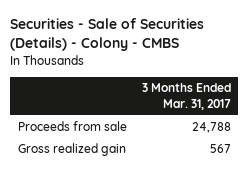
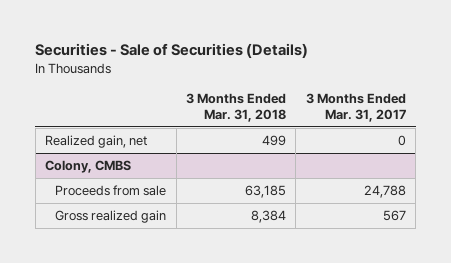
- Securities - Sale of Securities (Details) - Colony - CMBS
+ Securities - Sale of Securities (Details)
- | 3 Months Ended Mar. 31, 2017
+ | 3 Months Ended Mar. 31, 2018 | 3 Months Ended Mar. 31, 2017
+ Realized gain, net | 499 | 0
+ Colony, CMBS

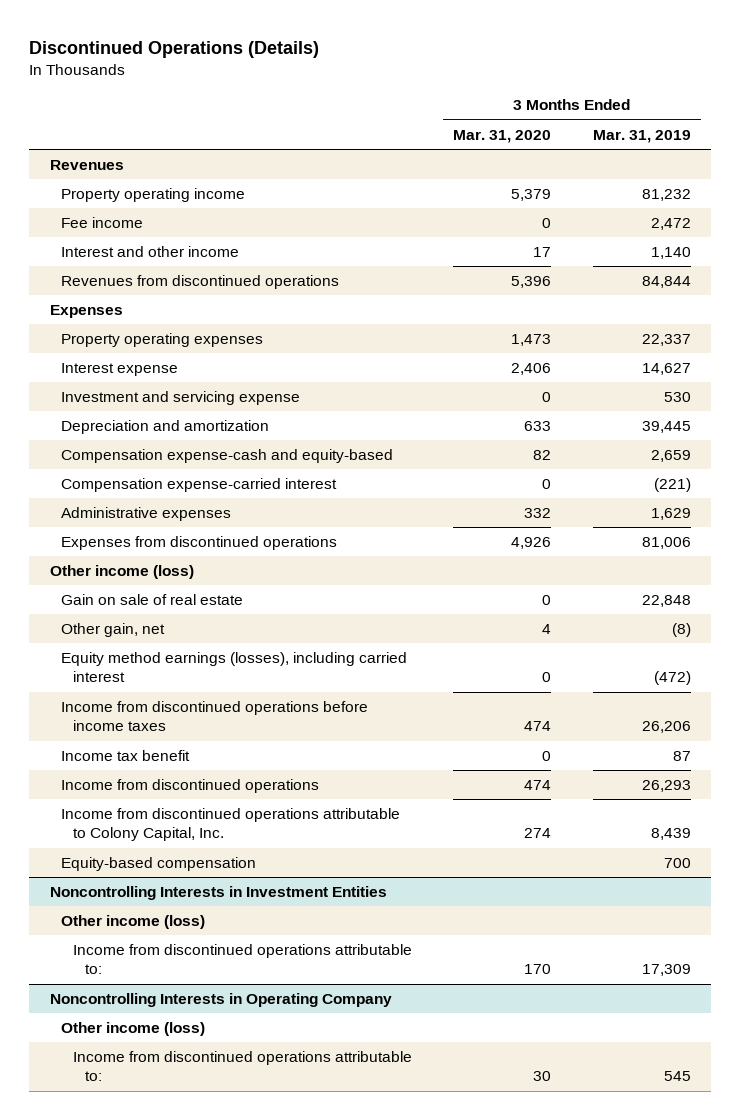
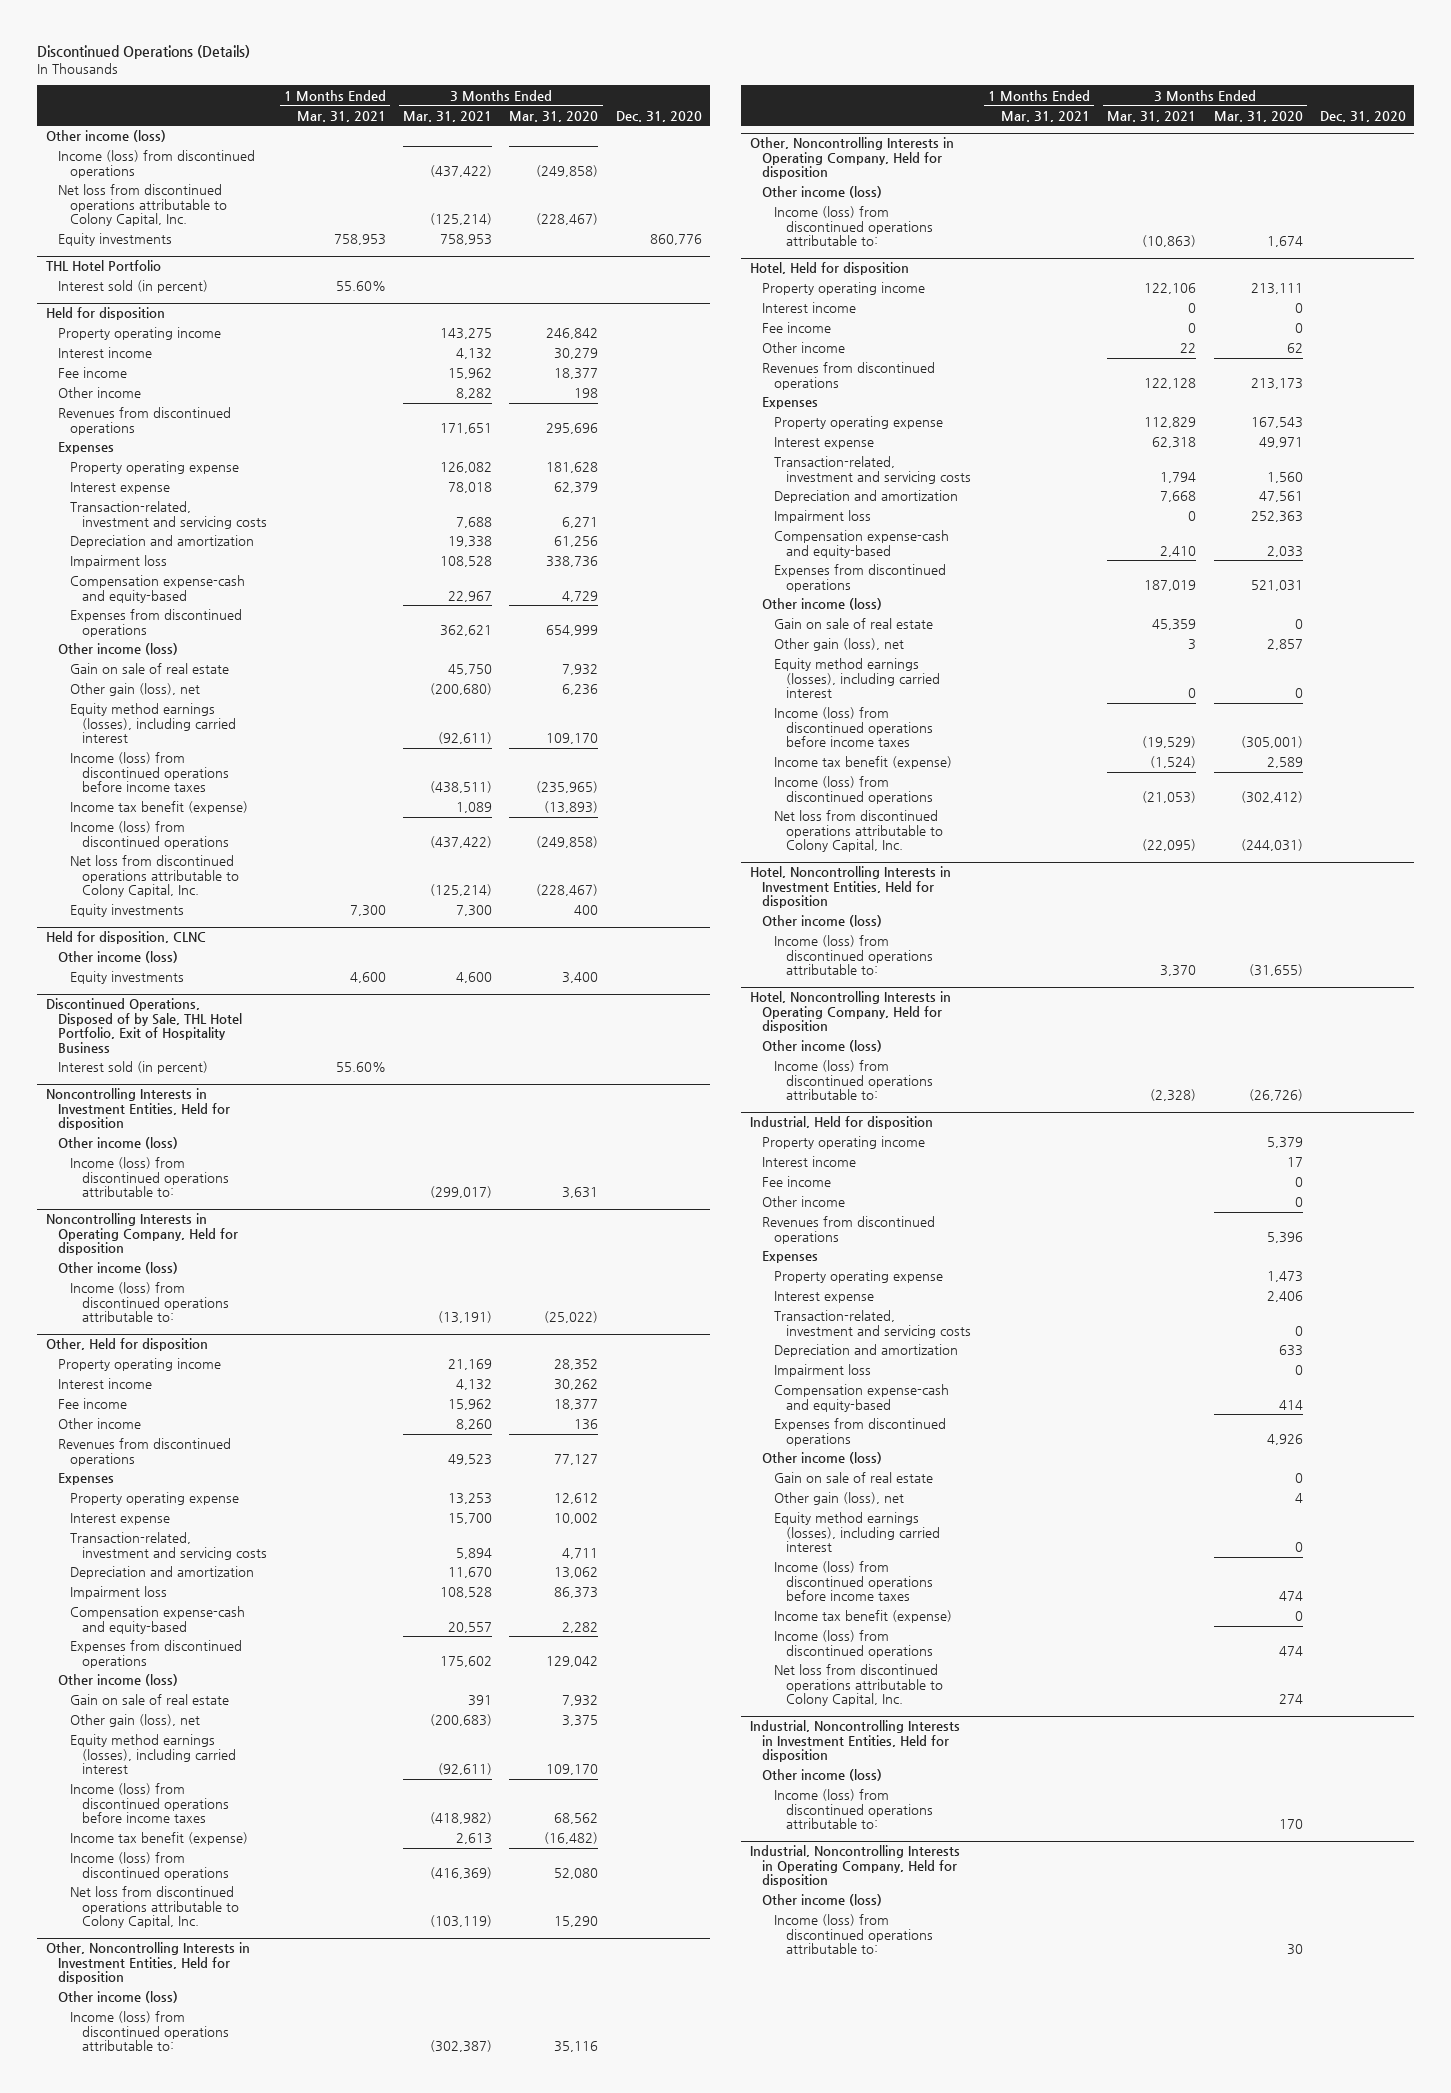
- | 3 Months Ended Mar. 31, 2020 | 3 Months Ended Mar. 31, 2019
+ | 1 Months Ended Mar. 31, 2021 | 3 Months Ended Mar. 31, 2021 | 3 Months Ended Mar. 31, 2020 | Dec. 31, 2020
- Revenues
+ Other income (loss)
+ Income (loss) from discontinued operations | | (437,422) | (249,858) |
+ Net loss from discontinued operations attributable to Colony Capital, Inc. | | (125,214) | (228,467) |
+ Equity investments | 758,953 | 758,953 | | 860,776
+ THL Hotel Portfolio
+ Interest sold (in percent) | 55.60% | | |
+ Held for disposition
+ Property operating income | | 143,275 | 246,842 |
+ Interest income | | 4,132 | 30,279 |
+ Fee income | | 15,962 | 18,377 |
+ Other income | | 8,282 | 198 |
+ Revenues from discontinued operations | | 171,651 | 295,696 |
+ Expenses
+ Property operating expense | | 126,082 | 181,628 |
+ Interest expense | | 78,018 | 62,379 |
+ Transaction-related, investment and servicing costs | | 7,688 | 6,271 |
+ Depreciation and amortization | | 19,338 | 61,256 |
+ Impairment loss | | 108,528 | 338,736 |
+ Compensation expense-cash and equity-based | | 22,967 | 4,729 |
+ Expenses from discontinued operations | | 362,621 | 654,999 |
+ Other income (loss)
+ Gain on sale of real estate | | 45,750 | 7,932 |
+ Other gain (loss), net | | (200,680) | 6,236 |
+ Equity method earnings (losses), including carried interest | | (92,611) | 109,170 |
+ Income (loss) from discontinued operations before income taxes | | (438,511) | (235,965) |
+ Income tax benefit (expense) | | 1,089 | (13,893) |
+ Income (loss) from discontinued operations | | (437,422) | (249,858) |
+ Net loss from discontinued operations attributable to Colony Capital, Inc. | | (125,214) | (228,467) |
+ Equity investments | 7,300 | 7,300 | 400 |
+ Held for disposition, CLNC
+ Other income (loss)
+ Equity investments | 4,600 | 4,600 | 3,400 |
+ Discontinued Operations, Disposed of by Sale, THL Hotel Portfolio, Exit of Hospitality Business
+ Interest sold (in percent) | 55.60% | | |
+ Noncontrolling Interests in Investment Entities, Held for disposition
+ Other income (loss)
+ Income (loss) from discontinued operations attributable to: | | (299,017) | 3,631 |
+ Noncontrolling Interests in Operating Company, Held for disposition
+ Other income (loss)
+ Income (loss) from discontinued operations attributable to: | | (13,191) | (25,022) |
+ Other, Held for disposition
+ Property operating income | | 21,169 | 28,352 |
+ Interest income | | 4,132 | 30,262 |
+ Fee income | | 15,962 | 18,377 |
+ Other income | | 8,260 | 136 |
+ Revenues from discontinued operations | | 49,523 | 77,127 |
+ Expenses
+ Property operating expense | | 13,253 | 12,612 |
+ Interest expense | | 15,700 | 10,002 |
+ Transaction-related, investment and servicing costs | | 5,894 | 4,711 |
+ Depreciation and amortization | | 11,670 | 13,062 |
+ Impairment loss | | 108,528 | 86,373 |
+ Compensation expense-cash and equity-based | | 20,557 | 2,282 |
+ Expenses from discontinued operations | | 175,602 | 129,042 |
+ Other income (loss)
+ Gain on sale of real estate | | 391 | 7,932 |
+ Other gain (loss), net | | (200,683) | 3,375 |
+ Equity method earnings (losses), including carried interest | | (92,611) | 109,170 |
+ Income (loss) from discontinued operations before income taxes | | (418,982) | 68,562 |
+ Income tax benefit (expense) | | 2,613 | (16,482) |
+ Income (loss) from discontinued operations | | (416,369) | 52,080 |
+ Net loss from discontinued operations attributable to Colony Capital, Inc. | | (103,119) | 15,290 |
+ Other, Noncontrolling Interests in Investment Entities, Held for disposition
+ Other income (loss)
+ Income (loss) from discontinued operations attributable to: | | (302,387) | 35,116 |
+ Other, Noncontrolling Interests in Operating Company, Held for disposition
+ Other income (loss)
+ Income (loss) from discontinued operations attributable to: | | (10,863) | 1,674 |
+ Hotel, Held for disposition
+ Property operating income | | 122,106 | 213,111 |
+ Interest income | | 0 | 0 |
+ Fee income | | 0 | 0 |
+ Other income | | 22 | 62 |
+ Revenues from discontinued operations | | 122,128 | 213,173 |
+ Expenses
+ Property operating expense | | 112,829 | 167,543 |
+ Interest expense | | 62,318 | 49,971 |
+ Transaction-related, investment and servicing costs | | 1,794 | 1,560 |
+ Depreciation and amortization | | 7,668 | 47,561 |
+ Impairment loss | | 0 | 252,363 |
+ Compensation expense-cash and equity-based | | 2,410 | 2,033 |
+ Expenses from discontinued operations | | 187,019 | 521,031 |
+ Other income (loss)
+ Gain on sale of real estate | | 45,359 | 0 |
+ Other gain (loss), net | | 3 | 2,857 |
+ Equity method earnings (losses), including carried interest | | 0 | 0 |
+ Income (loss) from discontinued operations before income taxes | | (19,529) | (305,001) |
+ Income tax benefit (expense) | | (1,524) | 2,589 |
+ Income (loss) from discontinued operations | | (21,053) | (302,412) |
+ Net loss from discontinued operations attributable to Colony Capital, Inc. | | (22,095) | (244,031) |
+ Hotel, Noncontrolling Interests in Investment Entities, Held for disposition
+ Other income (loss)
+ Income (loss) from discontinued operations attributable to: | | 3,370 | (31,655) |
+ Hotel, Noncontrolling Interests in Operating Company, Held for disposition
+ Other income (loss)
+ Income (loss) from discontinued operations attributable to: | | (2,328) | (26,726) |
+ Industrial, Held for disposition
+ Interest income | | | 17 |
- Interest and other income | 17 | 1,140
+ Other income | | | 0 |
- Property operating expenses | 1,473 | 22,337
+ Property operating expense | | | 1,473 |
- Investment and servicing expense | 0 | 530
+ Transaction-related, investment and servicing costs | | | 0 |
- Compensation expense-cash and equity-based | 82 | 2,659
- Compensation expense-carried interest | 0 | (221)
- Administrative expenses | 332 | 1,629
+ Impairment loss | | | 0 |
+ Compensation expense-cash and equity-based | | | 414 |
- Other gain, net | 4 | (8)
+ Other gain (loss), net | | | 4 |
- Income from discontinued operations before income taxes | 474 | 26,206
- Income tax benefit | 0 | 87
- Income from discontinued operations | 474 | 26,293
- Income from discontinued operations attributable to Colony Capital, Inc. | 274 | 8,439
- Equity-based compensation | | 700
- Noncontrolling Interests in Investment Entities
+ Income (loss) from discontinued operations before income taxes | | | 474 |
+ Income tax benefit (expense) | | | 0 |
+ Income (loss) from discontinued operations | | | 474 |
+ Net loss from discontinued operations attributable to Colony Capital, Inc. | | | 274 |
+ Industrial, Noncontrolling Interests in Investment Entities, Held for disposition
- Income from discontinued operations attributable to: | 170 | 17,309
- Noncontrolling Interests in Operating Company
+ Income (loss) from discontinued operations attributable to: | | | 170 |
+ Industrial, Noncontrolling Interests in Operating Company, Held for disposition
- Income from discontinued operations attributable to: | 30 | 545
+ Income (loss) from discontinued operations attributable to: | | | 30 |

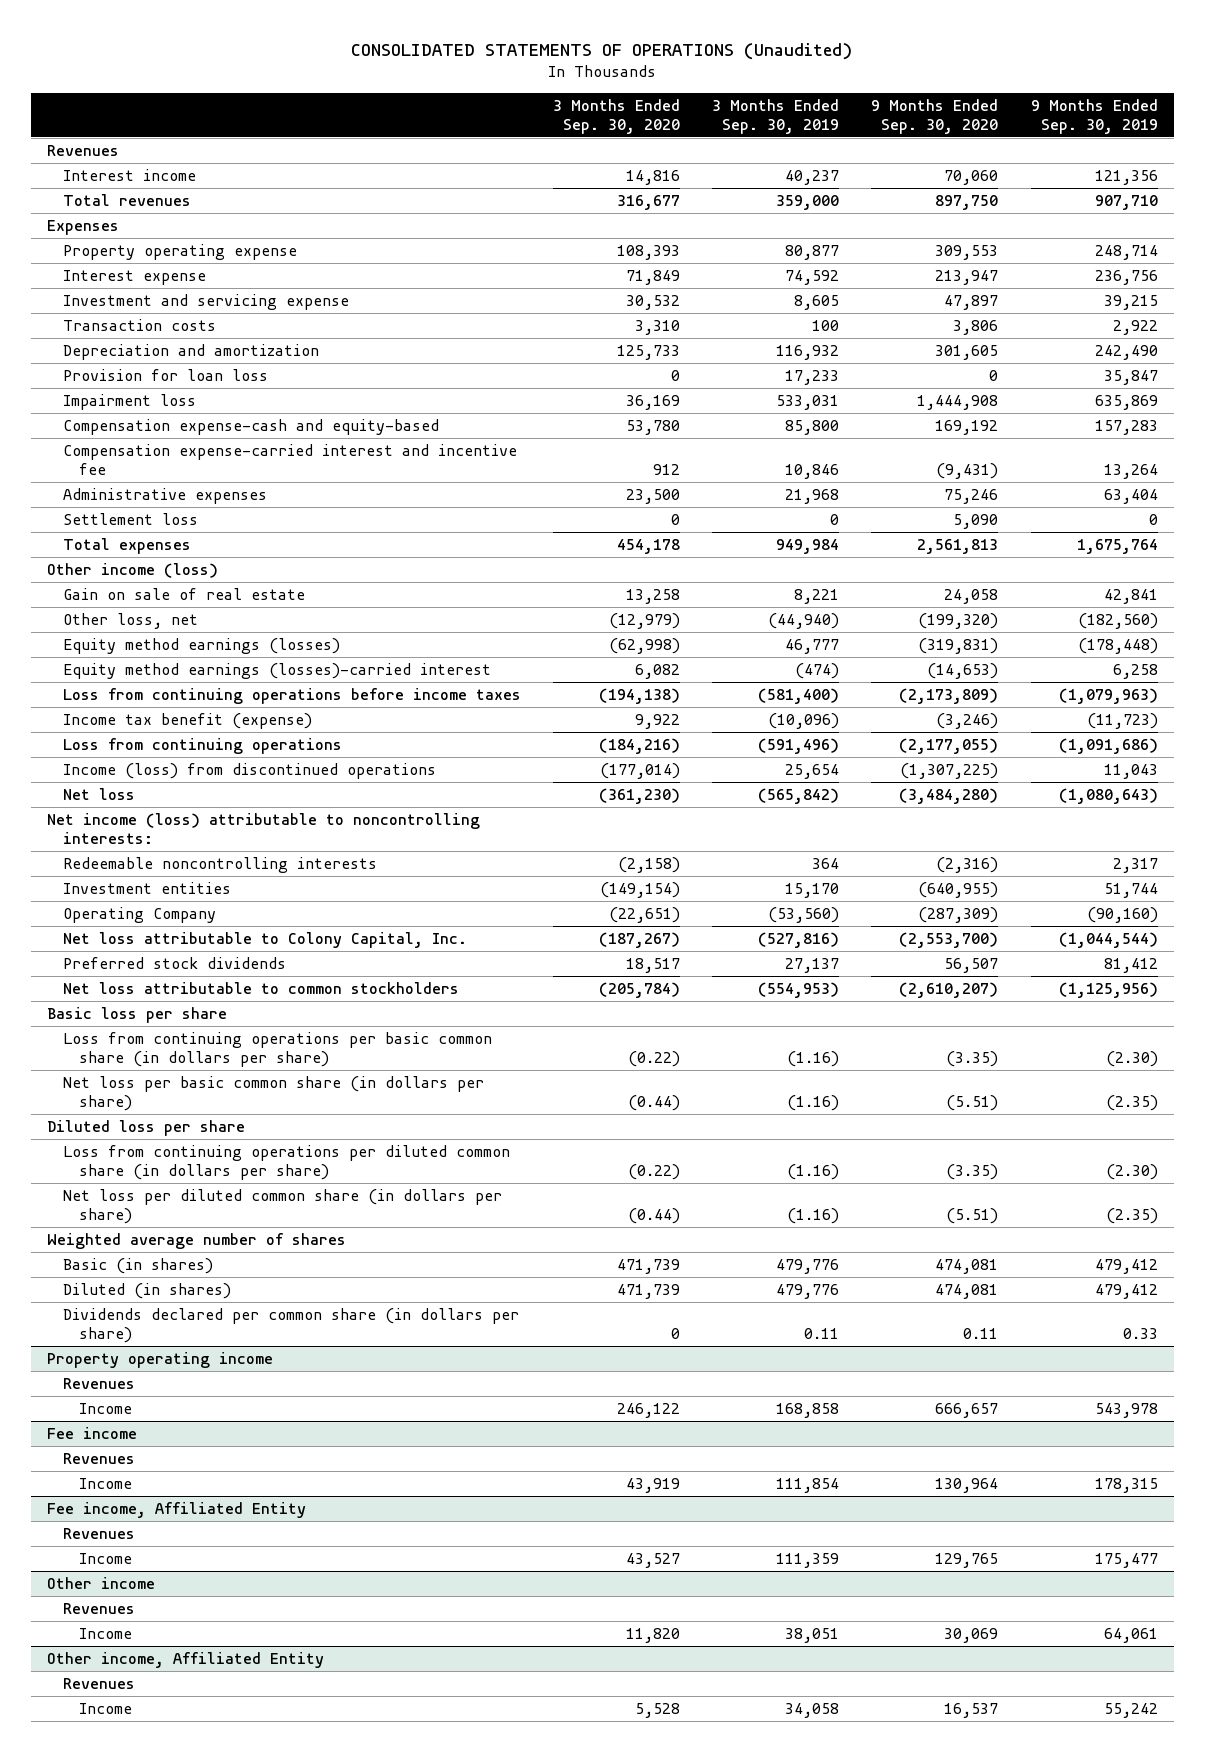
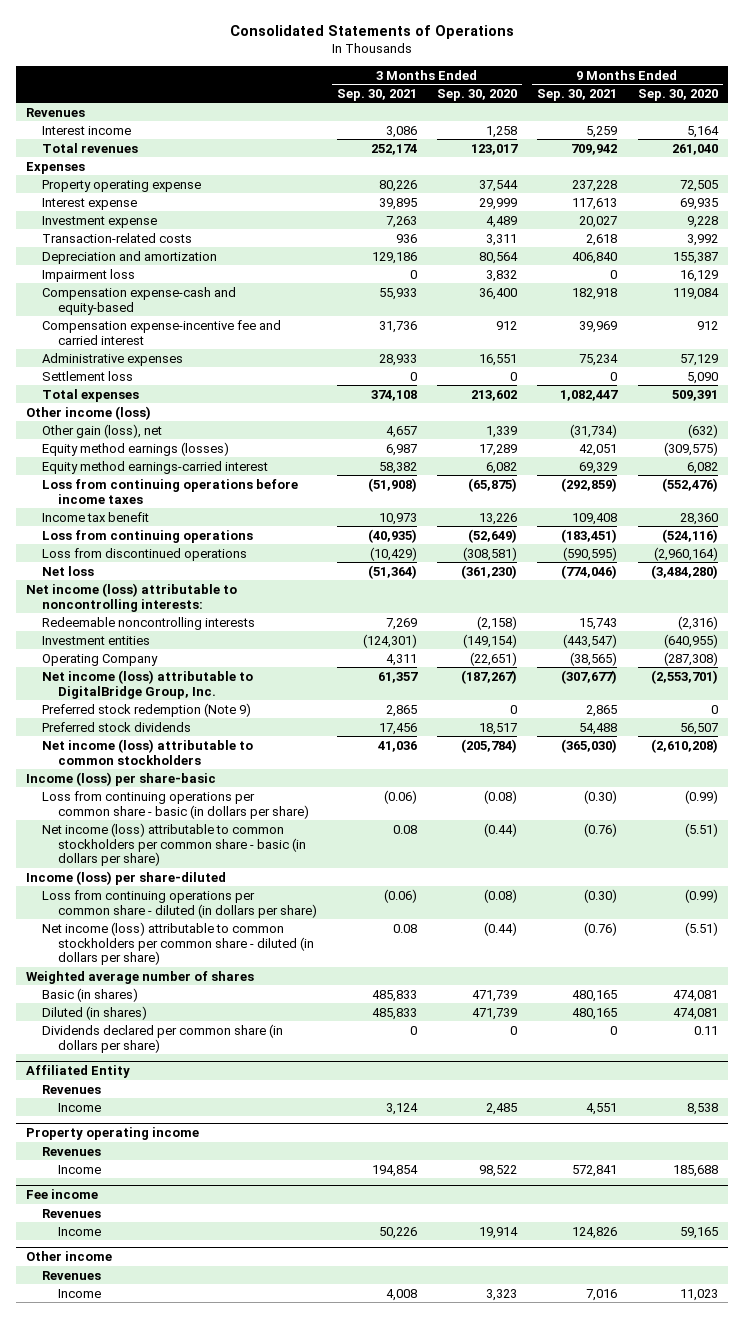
- CONSOLIDATED STATEMENTS OF OPERATIONS (Unaudited)
+ Consolidated Statements of Operations
- | 3 Months Ended Sep. 30, 2020 | 3 Months Ended Sep. 30, 2019 | 9 Months Ended Sep. 30, 2020 | 9 Months Ended Sep. 30, 2019
+ | 3 Months Ended Sep. 30, 2021 | 3 Months Ended Sep. 30, 2020 | 9 Months Ended Sep. 30, 2021 | 9 Months Ended Sep. 30, 2020
- Interest income | 14,816 | 40,237 | 70,060 | 121,356
- Total revenues | 316,677 | 359,000 | 897,750 | 907,710
+ Interest income | 3,086 | 1,258 | 5,259 | 5,164
+ Total revenues | 252,174 | 123,017 | 709,942 | 261,040
- Property operating expense | 108,393 | 80,877 | 309,553 | 248,714
- Interest expense | 71,849 | 74,592 | 213,947 | 236,756
- Investment and servicing expense | 30,532 | 8,605 | 47,897 | 39,215
- Transaction costs | 3,310 | 100 | 3,806 | 2,922
- Depreciation and amortization | 125,733 | 116,932 | 301,605 | 242,490
- Provision for loan loss | 0 | 17,233 | 0 | 35,847
- Impairment loss | 36,169 | 533,031 | 1,444,908 | 635,869
- Compensation expense-cash and equity-based | 53,780 | 85,800 | 169,192 | 157,283
- Compensation expense-carried interest and incentive fee | 912 | 10,846 | (9,431) | 13,264
- Administrative expenses | 23,500 | 21,968 | 75,246 | 63,404
+ Property operating expense | 80,226 | 37,544 | 237,228 | 72,505
+ Interest expense | 39,895 | 29,999 | 117,613 | 69,935
+ Investment expense | 7,263 | 4,489 | 20,027 | 9,228
+ Transaction-related costs | 936 | 3,311 | 2,618 | 3,992
+ Depreciation and amortization | 129,186 | 80,564 | 406,840 | 155,387
+ Impairment loss | 0 | 3,832 | 0 | 16,129
+ Compensation expense-cash and equity-based | 55,933 | 36,400 | 182,918 | 119,084
+ Compensation expense-incentive fee and carried interest | 31,736 | 912 | 39,969 | 912
+ Administrative expenses | 28,933 | 16,551 | 75,234 | 57,129
- Total expenses | 454,178 | 949,984 | 2,561,813 | 1,675,764
+ Total expenses | 374,108 | 213,602 | 1,082,447 | 509,391
- Gain on sale of real estate | 13,258 | 8,221 | 24,058 | 42,841
- Other loss, net | (12,979) | (44,940) | (199,320) | (182,560)
- Equity method earnings (losses) | (62,998) | 46,777 | (319,831) | (178,448)
- Equity method earnings (losses)-carried interest | 6,082 | (474) | (14,653) | 6,258
- Loss from continuing operations before income taxes | (194,138) | (581,400) | (2,173,809) | (1,079,963)
- Income tax benefit (expense) | 9,922 | (10,096) | (3,246) | (11,723)
- Loss from continuing operations | (184,216) | (591,496) | (2,177,055) | (1,091,686)
- Income (loss) from discontinued operations | (177,014) | 25,654 | (1,307,225) | 11,043
+ Other gain (loss), net | 4,657 | 1,339 | (31,734) | (632)
+ Equity method earnings (losses) | 6,987 | 17,289 | 42,051 | (309,575)
+ Equity method earnings-carried interest | 58,382 | 6,082 | 69,329 | 6,082
+ Loss from continuing operations before income taxes | (51,908) | (65,875) | (292,859) | (552,476)
+ Income tax benefit | 10,973 | 13,226 | 109,408 | 28,360
+ Loss from continuing operations | (40,935) | (52,649) | (183,451) | (524,116)
+ Loss from discontinued operations | (10,429) | (308,581) | (590,595) | (2,960,164)
- Operating Company | (22,651) | (53,560) | (287,309) | (90,160)
- Net loss attributable to Colony Capital, Inc. | (187,267) | (527,816) | (2,553,700) | (1,044,544)
+ Operating Company | 4,311 | (22,651) | (38,565) | (287,308)
+ Net income (loss) attributable to DigitalBridge Group, Inc. | 61,357 | (187,267) | (307,677) | (2,553,701)
+ Preferred stock redemption (Note 9) | 2,865 | 0 | 2,865 | 0
- Net loss attributable to common stockholders | (205,784) | (554,953) | (2,610,207) | (1,125,956)
- Basic loss per share
- Loss from continuing operations per basic common share (in dollars per share) | (0.22) | (1.16) | (3.35) | (2.30)
- Net loss per basic common share (in dollars per share) | (0.44) | (1.16) | (5.51) | (2.35)
- Diluted loss per share
- Loss from continuing operations per diluted common share (in dollars per share) | (0.22) | (1.16) | (3.35) | (2.30)
- Net loss per diluted common share (in dollars per share) | (0.44) | (1.16) | (5.51) | (2.35)
+ Net income (loss) attributable to common stockholders | 41,036 | (205,784) | (365,030) | (2,610,208)
+ Income (loss) per share-basic
+ Loss from continuing operations per common share - basic (in dollars per share) | (0.06) | (0.08) | (0.30) | (0.99)
+ Net income (loss) attributable to common stockholders per common share - basic (in dollars per share) | 0.08 | (0.44) | (0.76) | (5.51)
+ Income (loss) per share-diluted
+ Loss from continuing operations per common share - diluted (in dollars per share) | (0.06) | (0.08) | (0.30) | (0.99)
+ Net income (loss) attributable to common stockholders per common share - diluted (in dollars per share) | 0.08 | (0.44) | (0.76) | (5.51)
+ Affiliated Entity
+ Revenues
+ Income | 3,124 | 2,485 | 4,551 | 8,538
@ Property operating income
- Income | 246,122 | 168,858 | 666,657 | 543,978
+ Income | 194,854 | 98,522 | 572,841 | 185,688
@ Fee income
- Income | 43,919 | 111,854 | 130,964 | 178,315
- Fee income, Affiliated Entity
- Revenues
- Income | 43,527 | 111,359 | 129,765 | 175,477
@ Fee income
+ Income | 50,226 | 19,914 | 124,826 | 59,165
@ Other income
- Income | 11,820 | 38,051 | 30,069 | 64,061
- Other income, Affiliated Entity
- Revenues
- Income | 5,528 | 34,058 | 16,537 | 55,242
@ Other income
+ Income | 4,008 | 3,323 | 7,016 | 11,023

